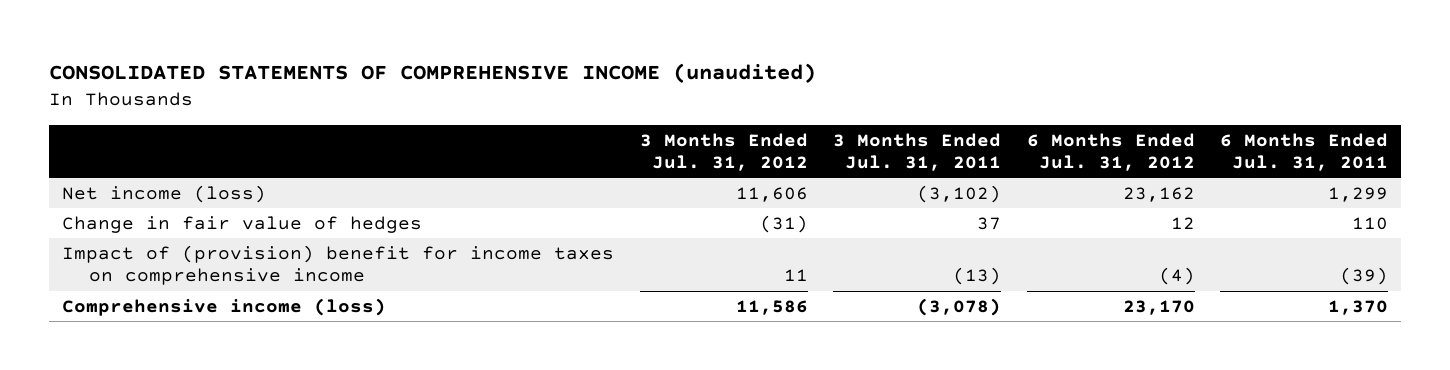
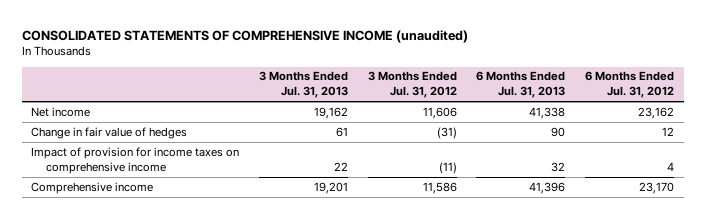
- | 3 Months Ended Jul. 31, 2012 | 3 Months Ended Jul. 31, 2011 | 6 Months Ended Jul. 31, 2012 | 6 Months Ended Jul. 31, 2011
+ | 3 Months Ended Jul. 31, 2013 | 3 Months Ended Jul. 31, 2012 | 6 Months Ended Jul. 31, 2013 | 6 Months Ended Jul. 31, 2012
- Net income (loss) | 11,606 | (3,102) | 23,162 | 1,299
+ Net income | 19,162 | 11,606 | 41,338 | 23,162
- Impact of (provision) benefit for income taxes on comprehensive income | 11 | (13) | (4) | (39)
- Comprehensive income (loss) | 11,586 | (3,078) | 23,170 | 1,370
+ Impact of provision for income taxes on comprehensive income | 22 | (11) | 32 | 4
+ Comprehensive income | 19,201 | 11,586 | 41,396 | 23,170

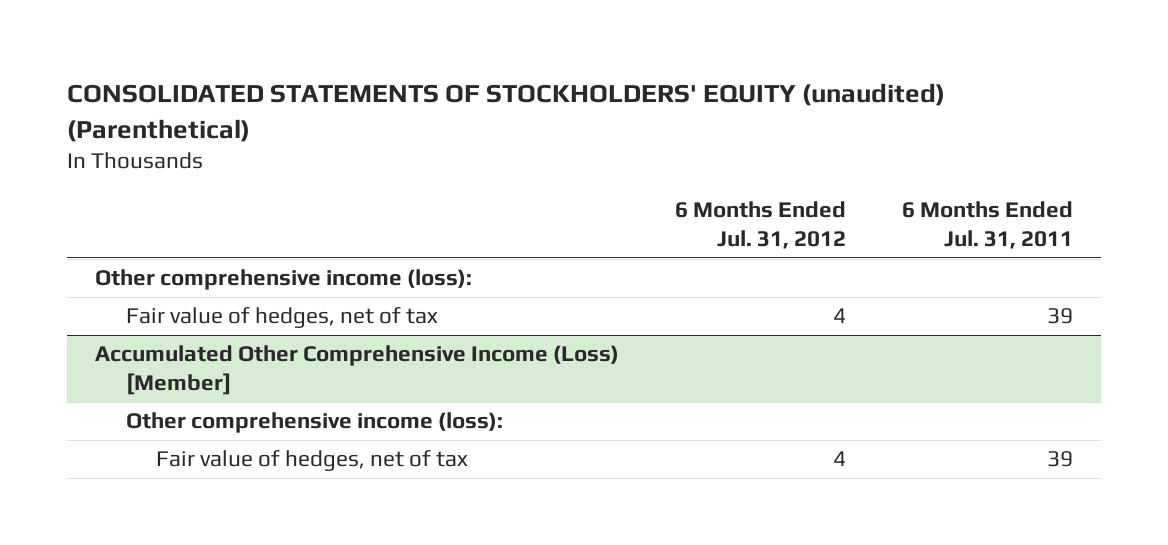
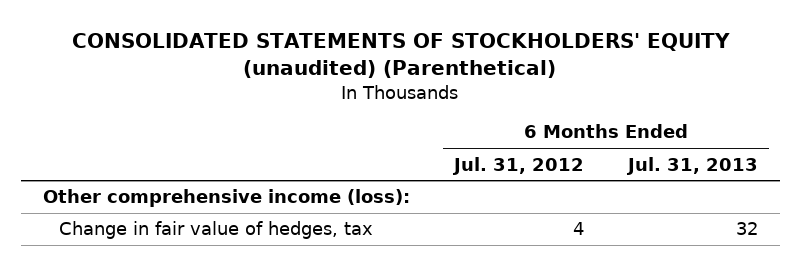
- | 6 Months Ended Jul. 31, 2012 | 6 Months Ended Jul. 31, 2011
+ | 6 Months Ended Jul. 31, 2012 | 6 Months Ended Jul. 31, 2013
- Fair value of hedges, net of tax | 4 | 39
- Accumulated Other Comprehensive Income (Loss) [Member]
- Other comprehensive income (loss):
- Fair value of hedges, net of tax | 4 | 39
+ Change in fair value of hedges, tax | 4 | 32

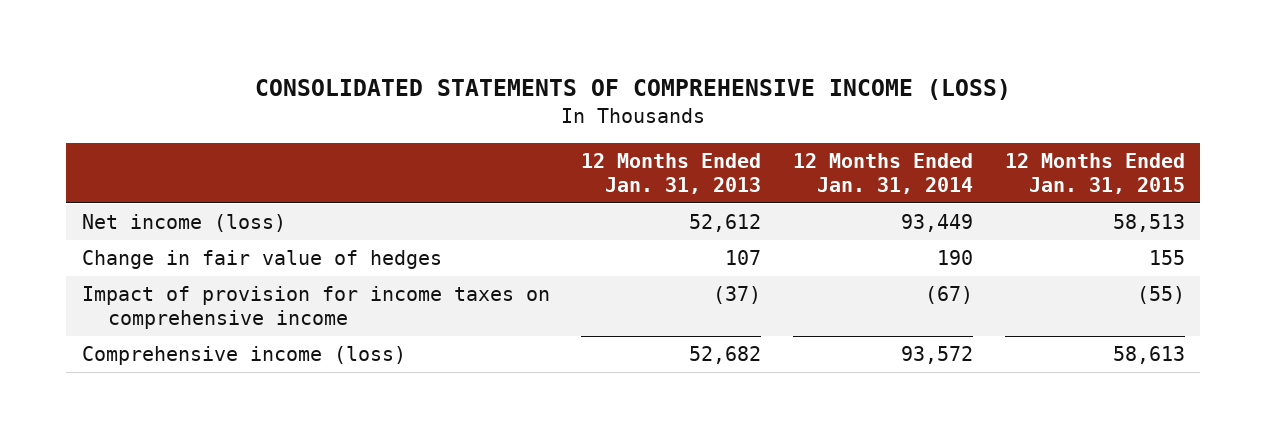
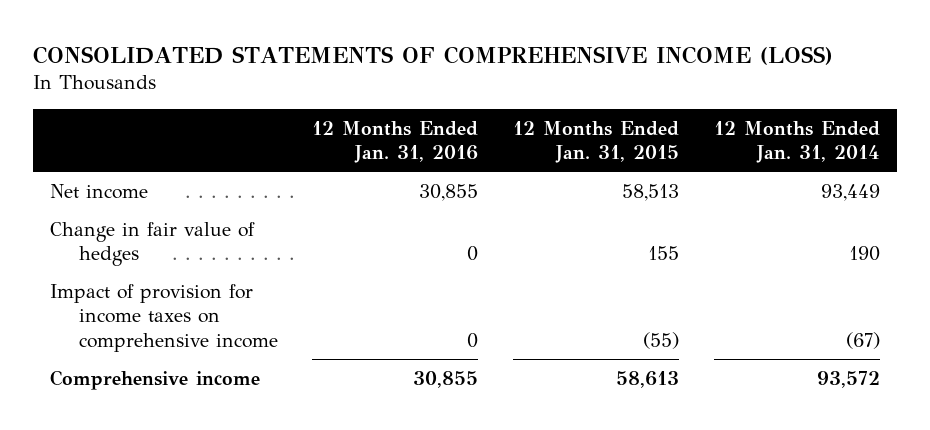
- | 12 Months Ended Jan. 31, 2013 | 12 Months Ended Jan. 31, 2014 | 12 Months Ended Jan. 31, 2015
+ | 12 Months Ended Jan. 31, 2016 | 12 Months Ended Jan. 31, 2015 | 12 Months Ended Jan. 31, 2014
- Net income (loss) | 52,612 | 93,449 | 58,513
+ Net income | 30,855 | 58,513 | 93,449
- Comprehensive income (loss) | 52,682 | 93,572 | 58,613
+ Comprehensive income | 30,855 | 58,613 | 93,572

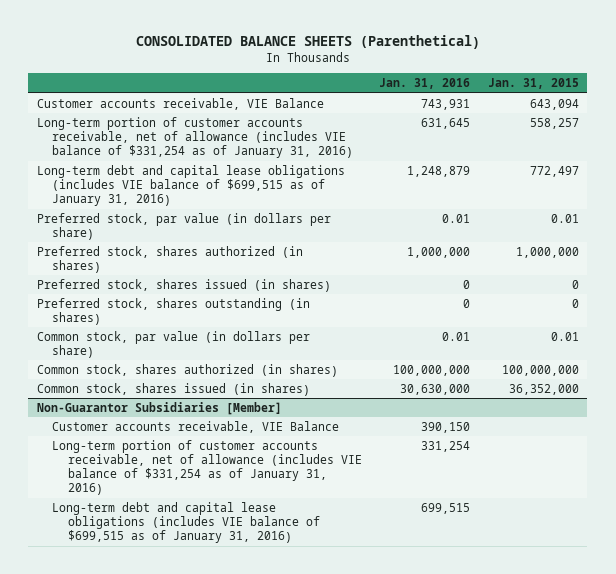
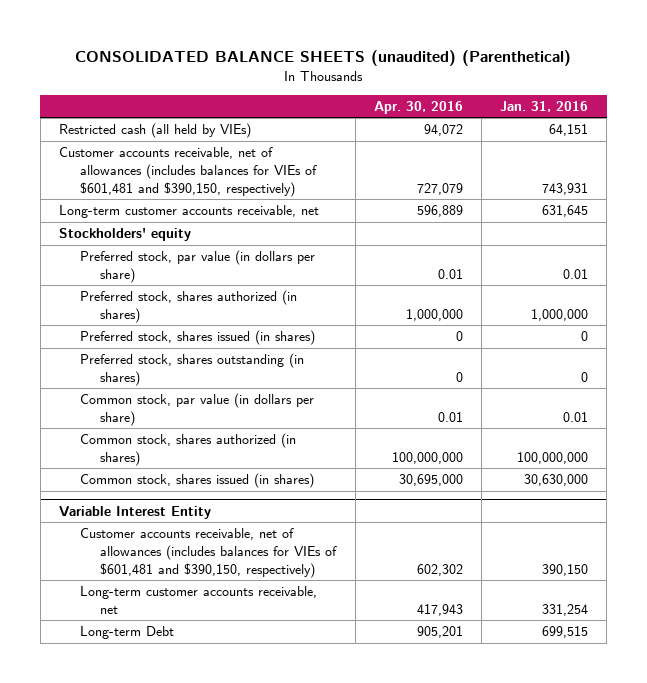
- CONSOLIDATED BALANCE SHEETS (Parenthetical)
+ CONSOLIDATED BALANCE SHEETS (unaudited) (Parenthetical)
- | Jan. 31, 2016 | Jan. 31, 2015
+ | Apr. 30, 2016 | Jan. 31, 2016
- Customer accounts receivable, VIE Balance | 743,931 | 643,094
- Long-term portion of customer accounts receivable, net of allowance (includes VIE balance of $331,254 as of January 31, 2016) | 631,645 | 558,257
- Long-term debt and capital lease obligations (includes VIE balance of $699,515 as of January 31, 2016) | 1,248,879 | 772,497
+ Restricted cash (all held by VIEs) | 94,072 | 64,151
+ Customer accounts receivable, net of allowances (includes balances for VIEs of $601,481 and $390,150, respectively) | 727,079 | 743,931
+ Long-term customer accounts receivable, net | 596,889 | 631,645
+ Stockholders' equity
- Non-Guarantor Subsidiaries [Member]
- Customer accounts receivable, VIE Balance | 390,150 |
- Long-term portion of customer accounts receivable, net of allowance (includes VIE balance of $331,254 as of January 31, 2016) | 331,254 |
- Long-term debt and capital lease obligations (includes VIE balance of $699,515 as of January 31, 2016) | 699,515 |
+ Variable Interest Entity
+ Customer accounts receivable, net of allowances (includes balances for VIEs of $601,481 and $390,150, respectively) | 602,302 | 390,150
+ Long-term customer accounts receivable, net | 417,943 | 331,254
+ Long-term Debt | 905,201 | 699,515

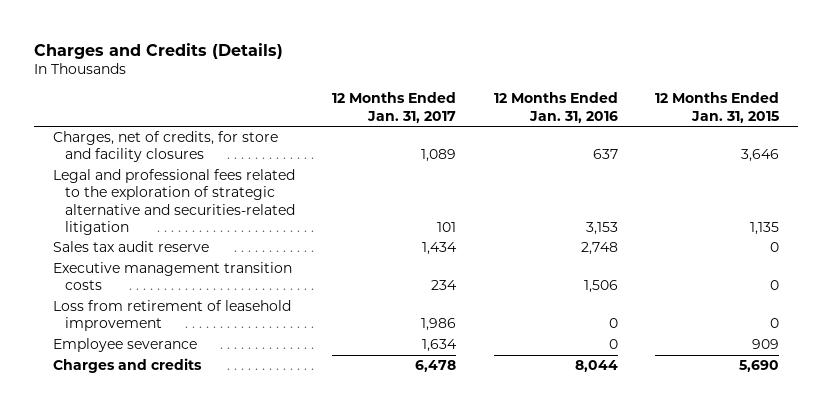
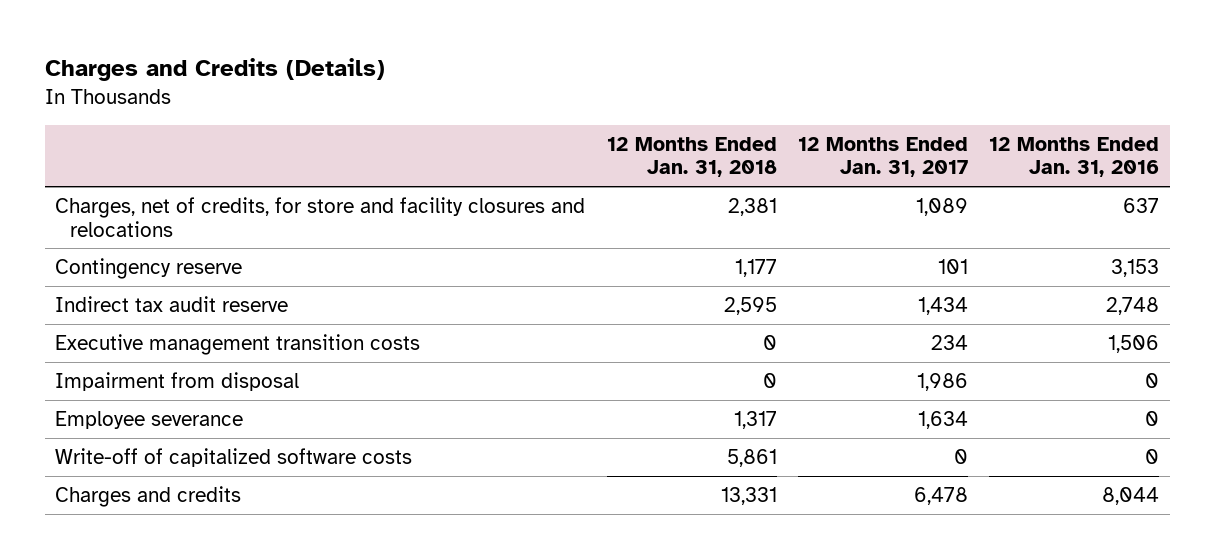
- | 12 Months Ended Jan. 31, 2017 | 12 Months Ended Jan. 31, 2016 | 12 Months Ended Jan. 31, 2015
+ | 12 Months Ended Jan. 31, 2018 | 12 Months Ended Jan. 31, 2017 | 12 Months Ended Jan. 31, 2016
- Charges, net of credits, for store and facility closures | 1,089 | 637 | 3,646
- Legal and professional fees related to the exploration of strategic alternative and securities-related litigation | 101 | 3,153 | 1,135
- Sales tax audit reserve | 1,434 | 2,748 | 0
+ Charges, net of credits, for store and facility closures and relocations | 2,381 | 1,089 | 637
+ Contingency reserve | 1,177 | 101 | 3,153
+ Indirect tax audit reserve | 2,595 | 1,434 | 2,748
- Loss from retirement of leasehold improvement | 1,986 | 0 | 0
+ Impairment from disposal | 0 | 1,986 | 0
+ Write-off of capitalized software costs | 5,861 | 0 | 0

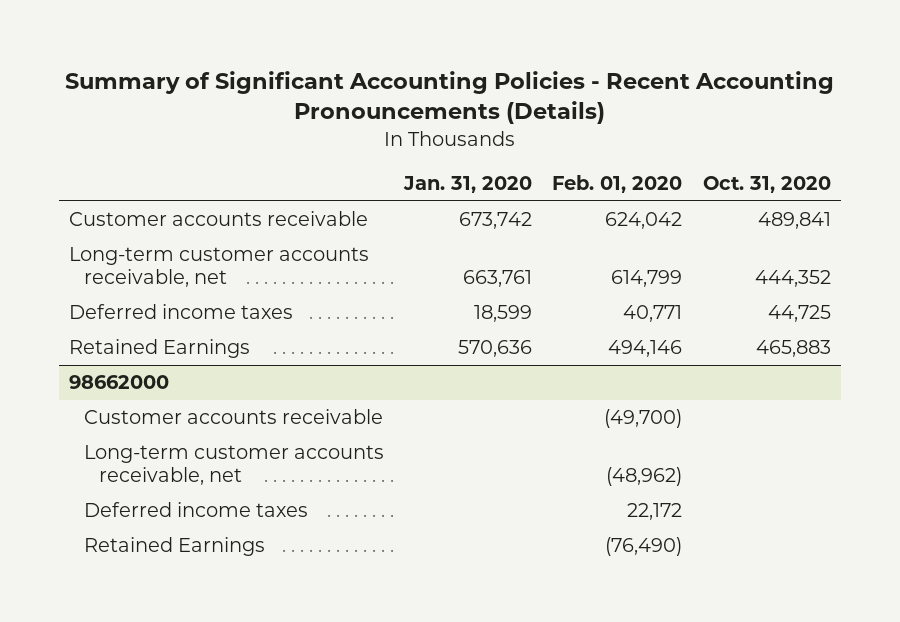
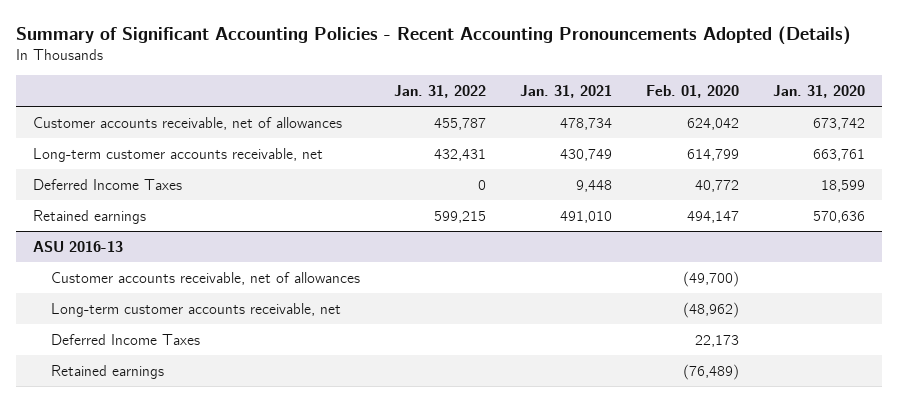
- Summary of Significant Accounting Policies - Recent Accounting Pronouncements (Details)
+ Summary of Significant Accounting Policies - Recent Accounting Pronouncements Adopted (Details)
- | Jan. 31, 2020 | Feb. 01, 2020 | Oct. 31, 2020
+ | Jan. 31, 2022 | Jan. 31, 2021 | Feb. 01, 2020 | Jan. 31, 2020
- Customer accounts receivable | 673,742 | 624,042 | 489,841
+ Customer accounts receivable, net of allowances | 455,787 | 478,734 | 624,042 | 673,742
- Deferred income taxes | 18,599 | 40,771 | 44,725
- Retained Earnings | 570,636 | 494,146 | 465,883
- 98662000
- Customer accounts receivable | | (49,700) |
+ Deferred Income Taxes | 0 | 9,448 | 40,772 | 18,599
+ Retained earnings | 599,215 | 491,010 | 494,147 | 570,636
+ ASU 2016-13
+ Customer accounts receivable, net of allowances | | | (49,700) |
- Deferred income taxes | | 22,172 |
- Retained Earnings | | (76,490) |
+ Deferred Income Taxes | | | 22,173 |
+ Retained earnings | | | (76,489) |

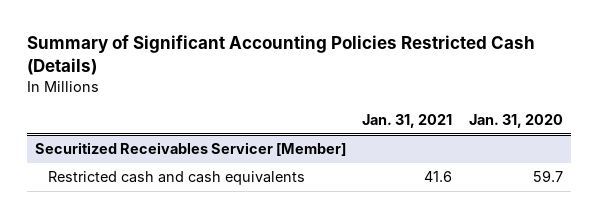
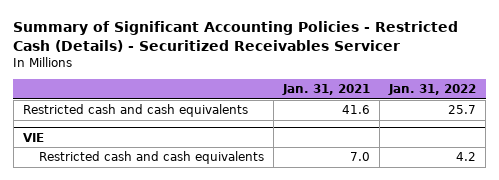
- Summary of Significant Accounting Policies Restricted Cash (Details)
+ Summary of Significant Accounting Policies - Restricted Cash (Details) - Securitized Receivables Servicer
- | Jan. 31, 2021 | Jan. 31, 2020
+ | Jan. 31, 2021 | Jan. 31, 2022
- Securitized Receivables Servicer [Member]
+ VIE
+ Restricted cash and cash equivalents | 7.0 | 4.2

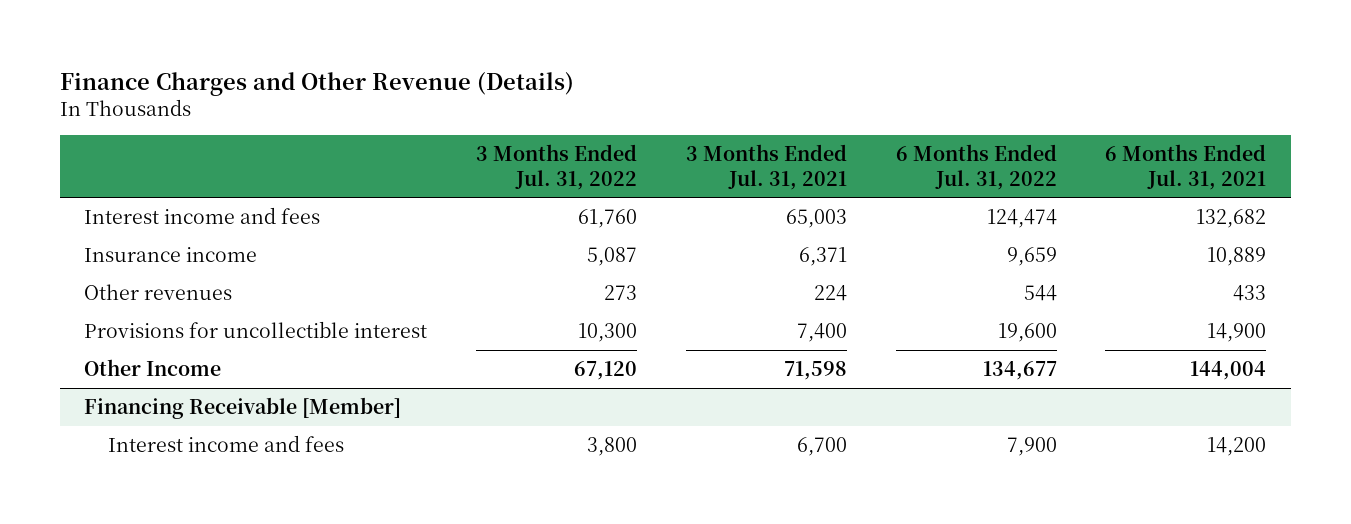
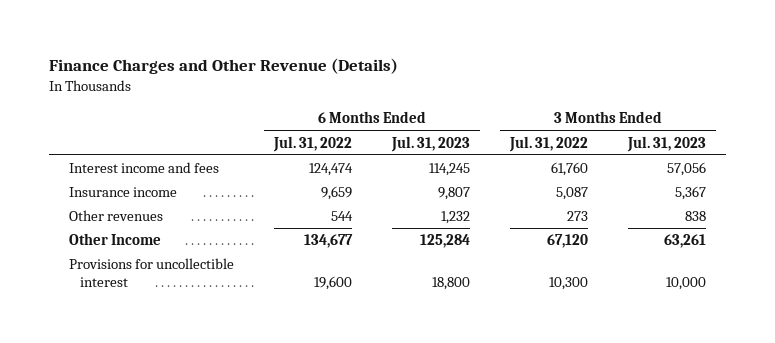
- | 3 Months Ended Jul. 31, 2022 | 3 Months Ended Jul. 31, 2021 | 6 Months Ended Jul. 31, 2022 | 6 Months Ended Jul. 31, 2021
+ | 6 Months Ended Jul. 31, 2022 | 6 Months Ended Jul. 31, 2023 | 3 Months Ended Jul. 31, 2022 | 3 Months Ended Jul. 31, 2023
- Financing Receivable [Member]
- Interest income and fees | 3,800 | 6,700 | 7,900 | 14,200
moved down: Provisions for uncollectible interest | 19,600 | 18,800 | 10,300 | 10,000

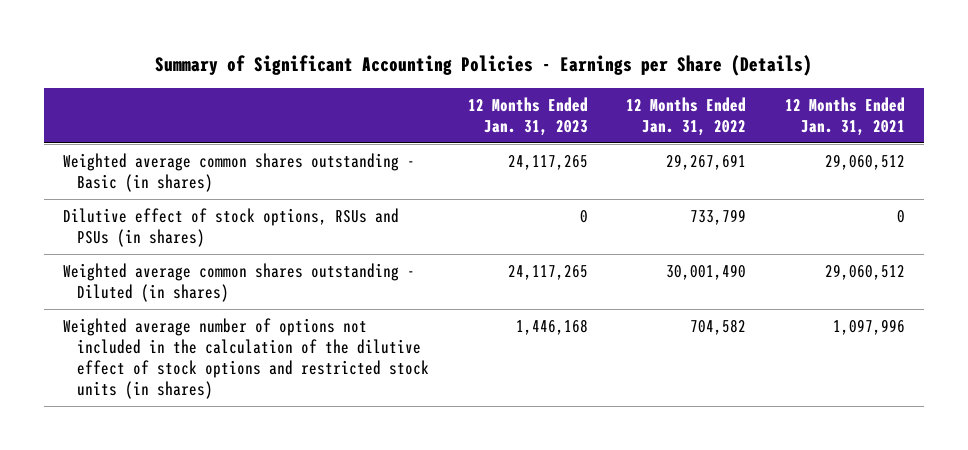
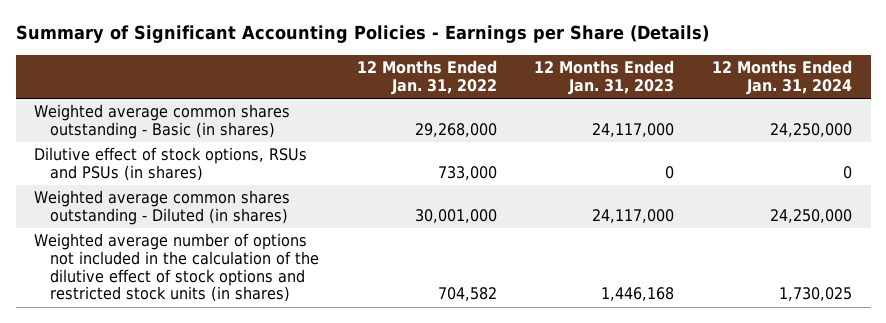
- | 12 Months Ended Jan. 31, 2023 | 12 Months Ended Jan. 31, 2022 | 12 Months Ended Jan. 31, 2021
+ | 12 Months Ended Jan. 31, 2022 | 12 Months Ended Jan. 31, 2023 | 12 Months Ended Jan. 31, 2024
- Weighted average common shares outstanding - Basic (in shares) | 24,117,265 | 29,267,691 | 29,060,512
- Dilutive effect of stock options, RSUs and PSUs (in shares) | 0 | 733,799 | 0
- Weighted average common shares outstanding - Diluted (in shares) | 24,117,265 | 30,001,490 | 29,060,512
+ Weighted average common shares outstanding - Basic (in shares) | 29,268,000 | 24,117,000 | 24,250,000
+ Dilutive effect of stock options, RSUs and PSUs (in shares) | 733,000 | 0 | 0
+ Weighted average common shares outstanding - Diluted (in shares) | 30,001,000 | 24,117,000 | 24,250,000

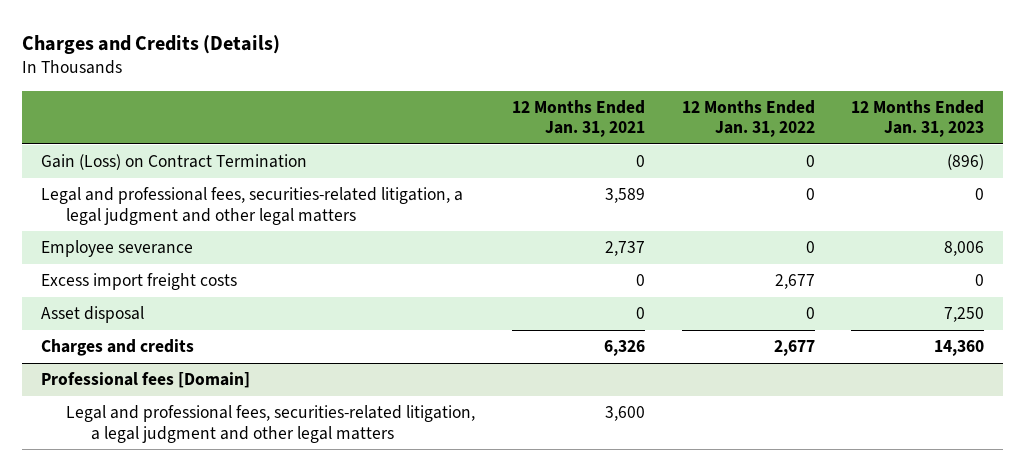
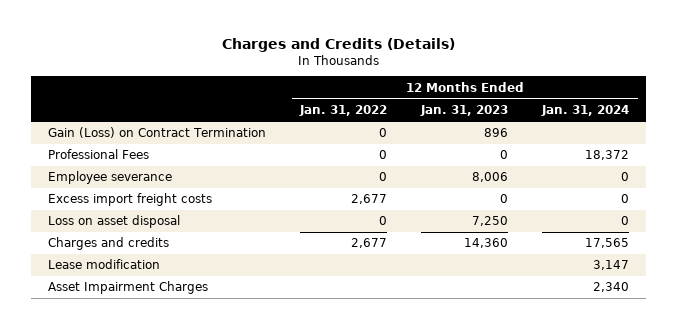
- | 12 Months Ended Jan. 31, 2021 | 12 Months Ended Jan. 31, 2022 | 12 Months Ended Jan. 31, 2023
+ | 12 Months Ended Jan. 31, 2022 | 12 Months Ended Jan. 31, 2023 | 12 Months Ended Jan. 31, 2024
- Gain (Loss) on Contract Termination | 0 | 0 | (896)
- Legal and professional fees, securities-related litigation, a legal judgment and other legal matters | 3,589 | 0 | 0
+ Gain (Loss) on Contract Termination | 0 | 896 |
+ Professional Fees | 0 | 0 | 18,372
- Asset disposal | 0 | 0 | 7,250
+ Loss on asset disposal | 0 | 7,250 | 0
- Professional fees [Domain]
- Legal and professional fees, securities-related litigation, a legal judgment and other legal matters | 3,600 | |
+ Lease modification | | | 3,147
+ Asset Impairment Charges | | | 2,340

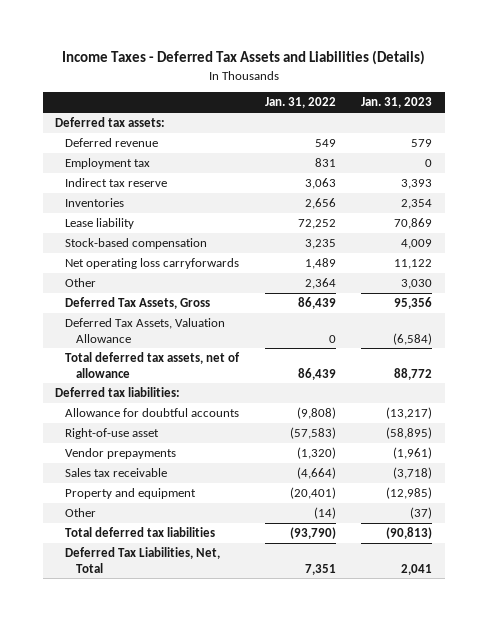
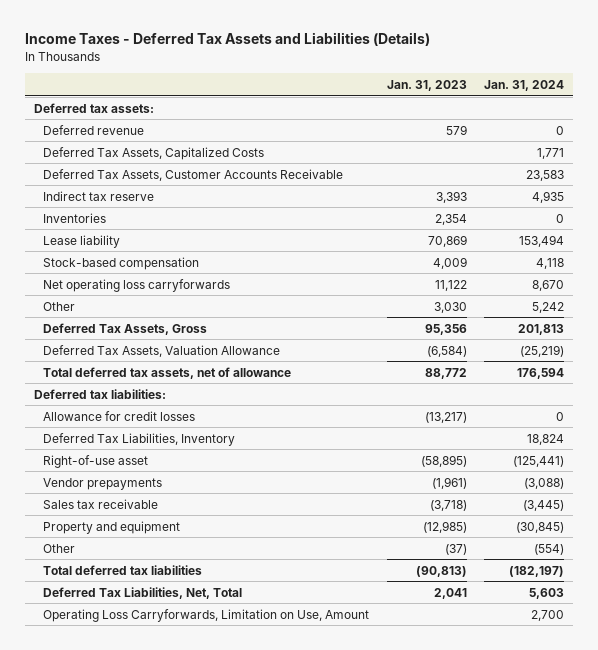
- | Jan. 31, 2022 | Jan. 31, 2023
+ | Jan. 31, 2023 | Jan. 31, 2024
- Employment tax | 831 | 0
+ Deferred Tax Assets, Capitalized Costs | | 1,771
+ Deferred Tax Assets, Customer Accounts Receivable | | 23,583
- Allowance for doubtful accounts | (9,808) | (13,217)
+ Allowance for credit losses | (13,217) | 0
+ Deferred Tax Liabilities, Inventory | | 18,824
+ Operating Loss Carryforwards, Limitation on Use, Amount | | 2,700

